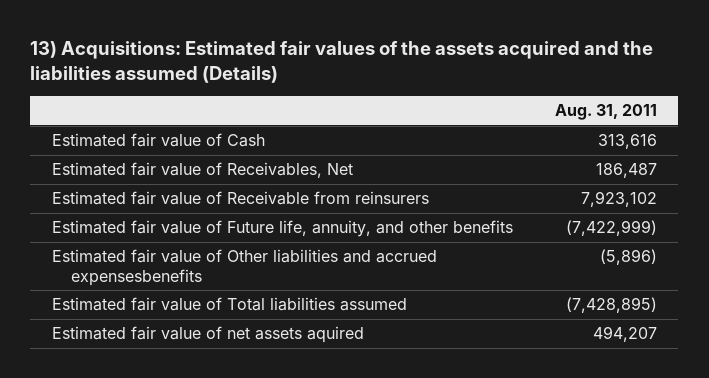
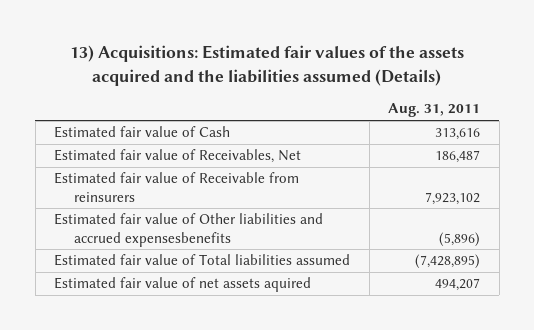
- Estimated fair value of Future life, annuity, and other benefits | (7,422,999)

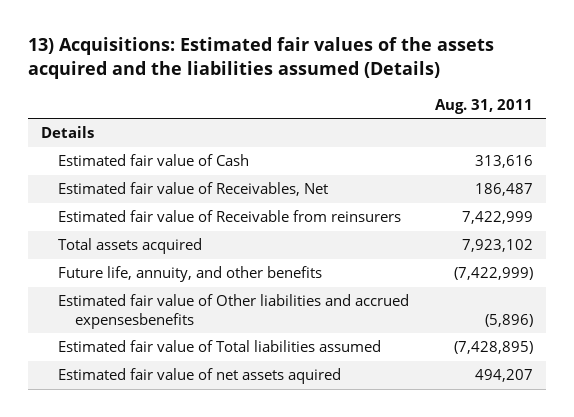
+ Details
- Estimated fair value of Receivable from reinsurers | 7,923,102
+ Estimated fair value of Receivable from reinsurers | 7,422,999
+ Total assets acquired | 7,923,102
+ Future life, annuity, and other benefits | (7,422,999)

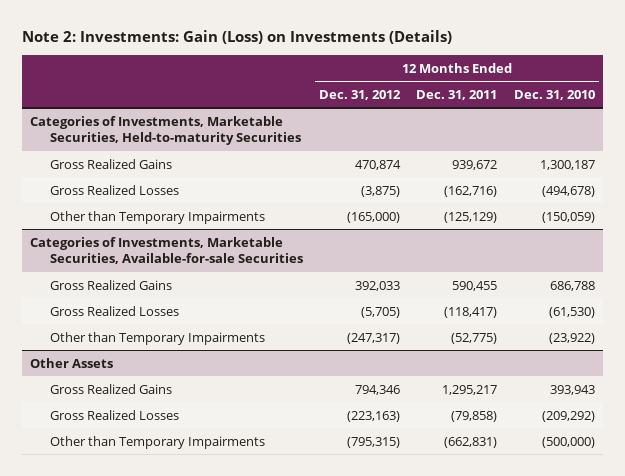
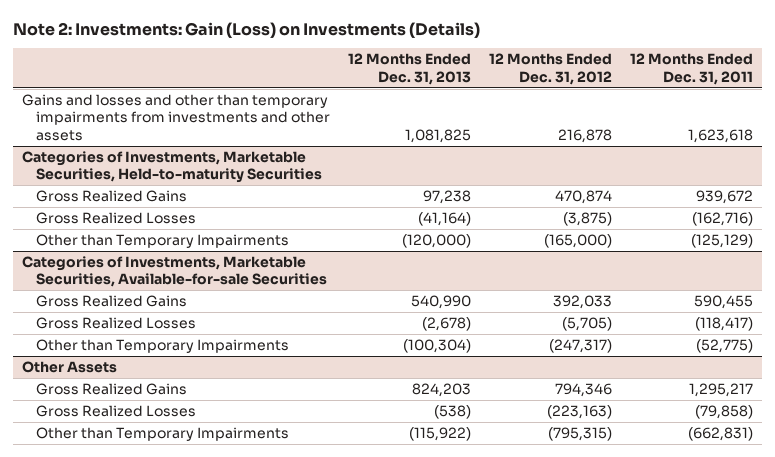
- | 12 Months Ended Dec. 31, 2012 | 12 Months Ended Dec. 31, 2011 | 12 Months Ended Dec. 31, 2010
+ | 12 Months Ended Dec. 31, 2013 | 12 Months Ended Dec. 31, 2012 | 12 Months Ended Dec. 31, 2011
+ Gains and losses and other than temporary impairments from investments and other assets | 1,081,825 | 216,878 | 1,623,618

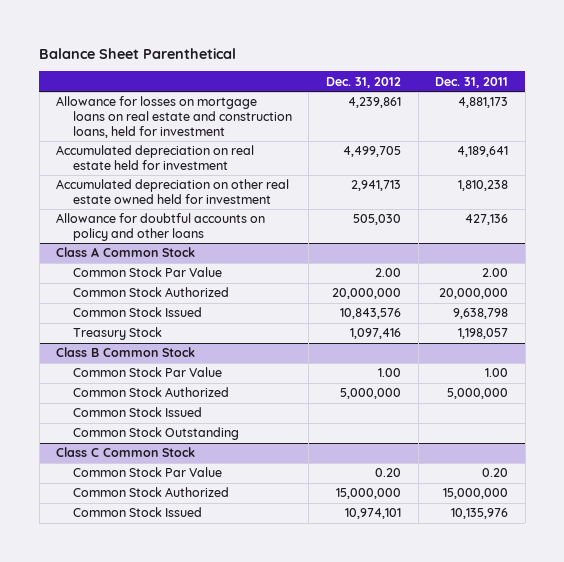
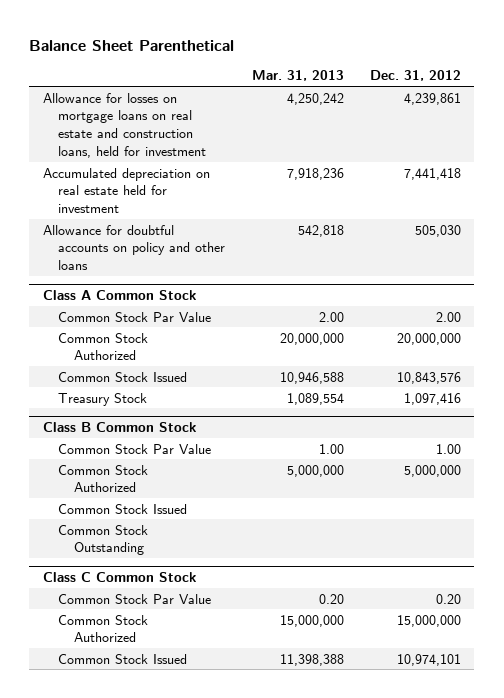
- | Dec. 31, 2012 | Dec. 31, 2011
+ | Mar. 31, 2013 | Dec. 31, 2012
- Accumulated depreciation on real estate held for investment | 4,499,705 | 4,189,641
- Accumulated depreciation on other real estate owned held for investment | 2,941,713 | 1,810,238
+ Accumulated depreciation on real estate held for investment | 7,918,236 | 7,441,418

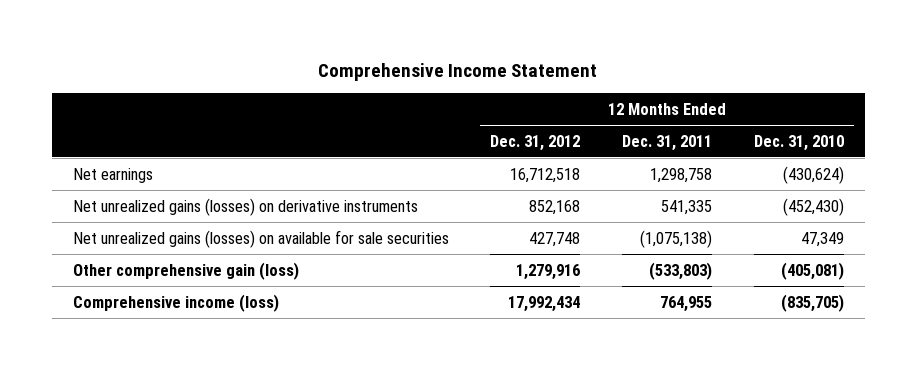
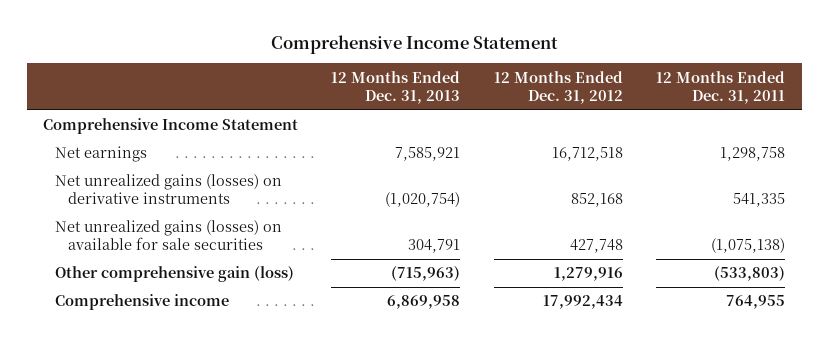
- | 12 Months Ended Dec. 31, 2012 | 12 Months Ended Dec. 31, 2011 | 12 Months Ended Dec. 31, 2010
+ | 12 Months Ended Dec. 31, 2013 | 12 Months Ended Dec. 31, 2012 | 12 Months Ended Dec. 31, 2011
+ Comprehensive Income Statement
- Comprehensive income (loss) | 17,992,434 | 764,955 | (835,705)
+ Comprehensive income | 6,869,958 | 17,992,434 | 764,955

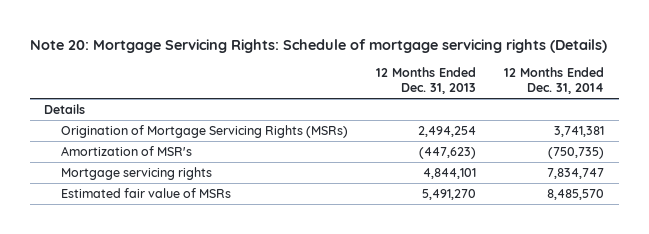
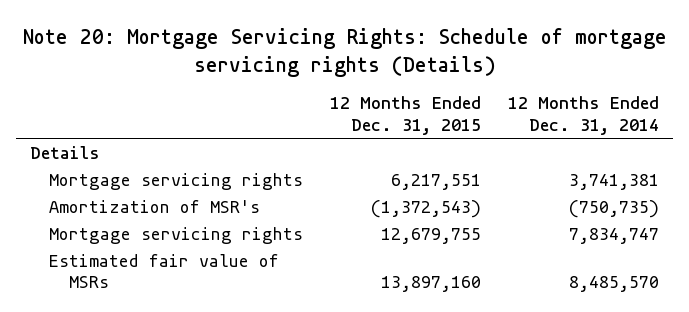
- | 12 Months Ended Dec. 31, 2013 | 12 Months Ended Dec. 31, 2014
+ | 12 Months Ended Dec. 31, 2015 | 12 Months Ended Dec. 31, 2014
- Origination of Mortgage Servicing Rights (MSRs) | 2,494,254 | 3,741,381
+ Mortgage servicing rights | 6,217,551 | 3,741,381

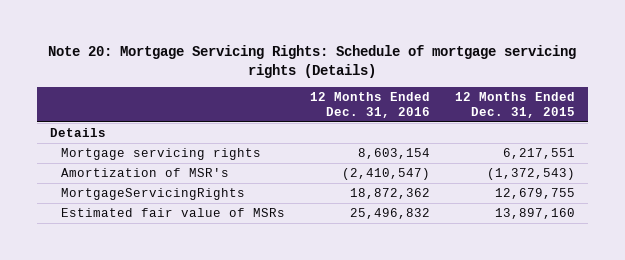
- | 12 Months Ended Dec. 31, 2015 | 12 Months Ended Dec. 31, 2014
+ | 12 Months Ended Dec. 31, 2016 | 12 Months Ended Dec. 31, 2015
- Mortgage servicing rights | 12,679,755 | 7,834,747
+ MortgageServicingRights | 18,872,362 | 12,679,755

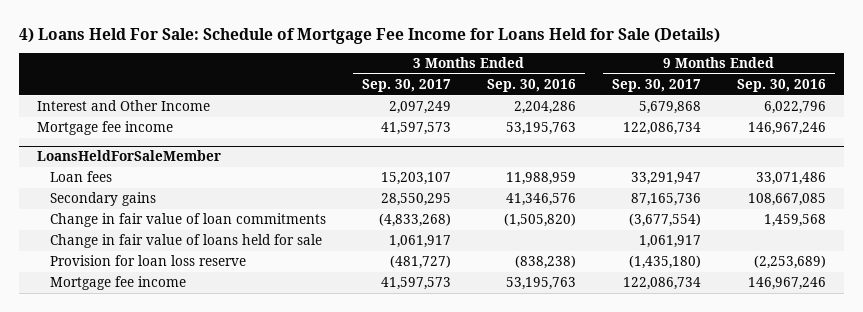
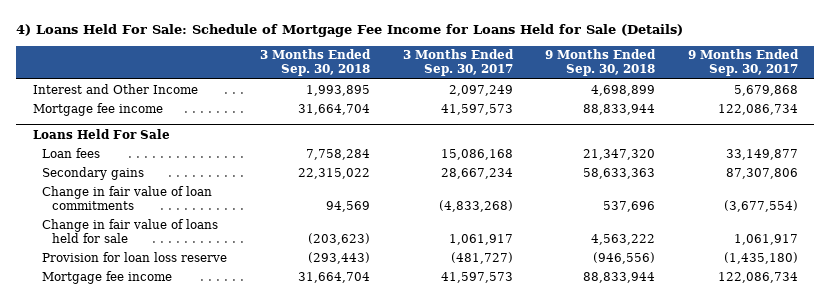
- | 3 Months Ended Sep. 30, 2017 | 3 Months Ended Sep. 30, 2016 | 9 Months Ended Sep. 30, 2017 | 9 Months Ended Sep. 30, 2016
+ | 3 Months Ended Sep. 30, 2018 | 3 Months Ended Sep. 30, 2017 | 9 Months Ended Sep. 30, 2018 | 9 Months Ended Sep. 30, 2017
- LoansHeldForSaleMember
- Loan fees | 15,203,107 | 11,988,959 | 33,291,947 | 33,071,486
- Secondary gains | 28,550,295 | 41,346,576 | 87,165,736 | 108,667,085
+ Loans Held For Sale
+ Loan fees | 7,758,284 | 15,086,168 | 21,347,320 | 33,149,877
+ Secondary gains | 22,315,022 | 28,667,234 | 58,633,363 | 87,307,806

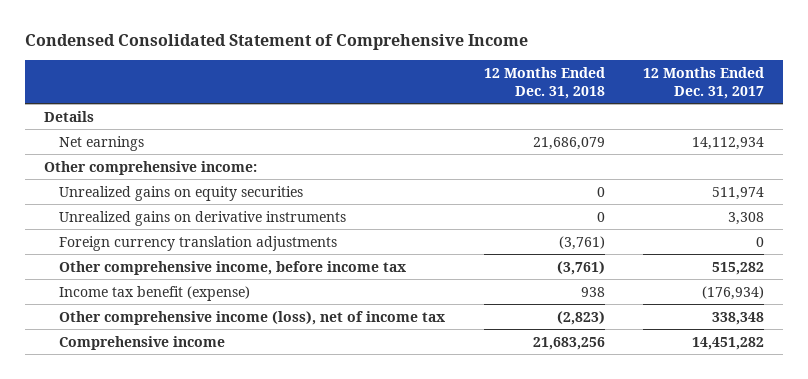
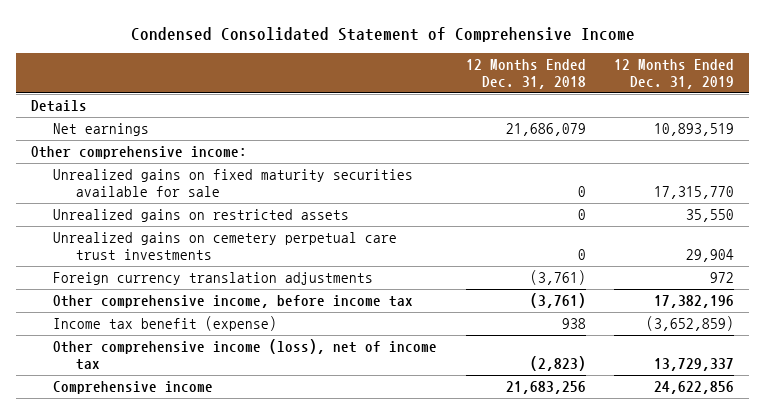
- | 12 Months Ended Dec. 31, 2018 | 12 Months Ended Dec. 31, 2017
+ | 12 Months Ended Dec. 31, 2018 | 12 Months Ended Dec. 31, 2019
- Unrealized gains on equity securities | 0 | 511,974
- Unrealized gains on derivative instruments | 0 | 3,308
+ Unrealized gains on fixed maturity securities available for sale | 0 | 17,315,770
+ Unrealized gains on restricted assets | 0 | 35,550
+ Unrealized gains on cemetery perpetual care trust investments | 0 | 29,904

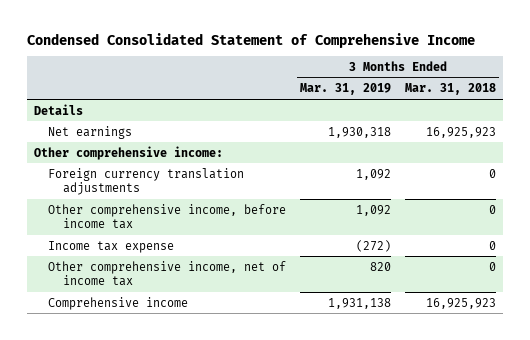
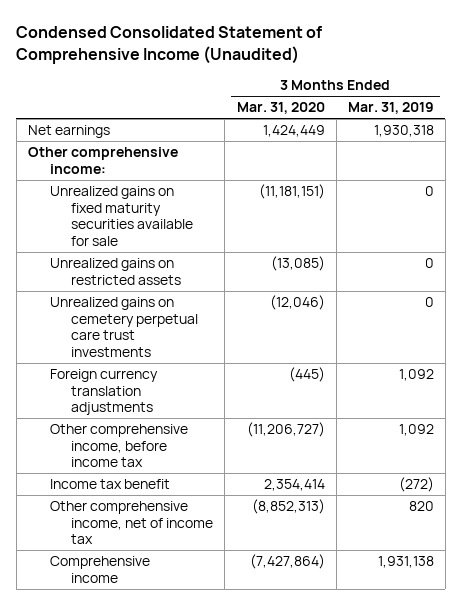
- Condensed Consolidated Statement of Comprehensive Income
+ Condensed Consolidated Statement of Comprehensive Income (Unaudited)
- | 3 Months Ended Mar. 31, 2019 | 3 Months Ended Mar. 31, 2018
+ | 3 Months Ended Mar. 31, 2020 | 3 Months Ended Mar. 31, 2019
- Details
+ Unrealized gains on fixed maturity securities available for sale | (11,181,151) | 0
+ Unrealized gains on restricted assets | (13,085) | 0
+ Unrealized gains on cemetery perpetual care trust investments | (12,046) | 0
- Income tax expense | (272) | 0
+ Income tax benefit | 2,354,414 | (272)

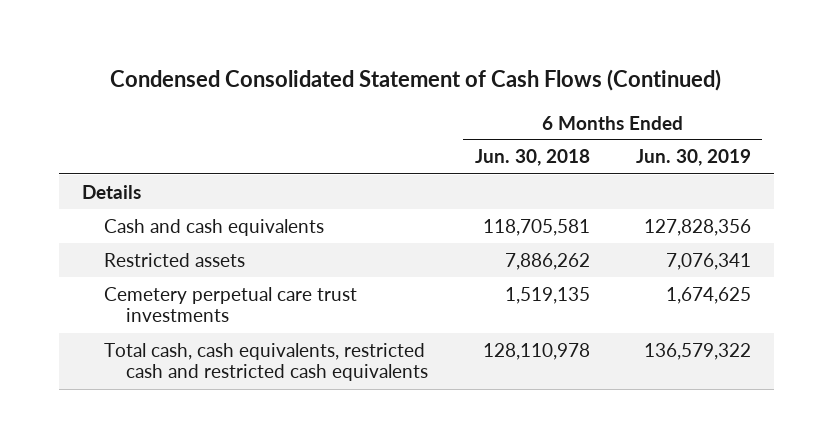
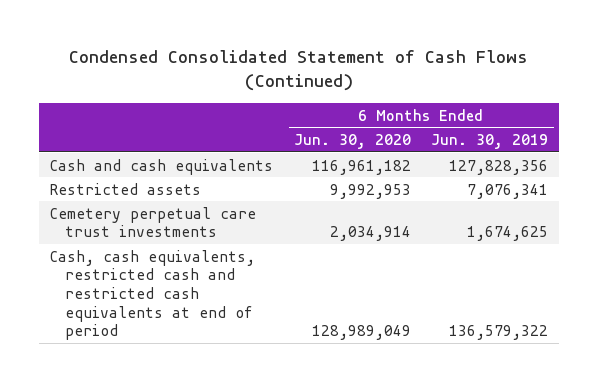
- | 6 Months Ended Jun. 30, 2018 | 6 Months Ended Jun. 30, 2019
+ | 6 Months Ended Jun. 30, 2020 | 6 Months Ended Jun. 30, 2019
- Details
- Total cash, cash equivalents, restricted cash and restricted cash equivalents | 128,110,978 | 136,579,322
+ Cash, cash equivalents, restricted cash and restricted cash equivalents at end of period | 128,989,049 | 136,579,322

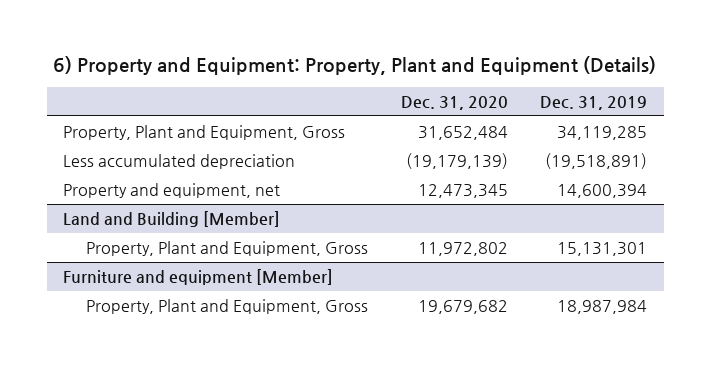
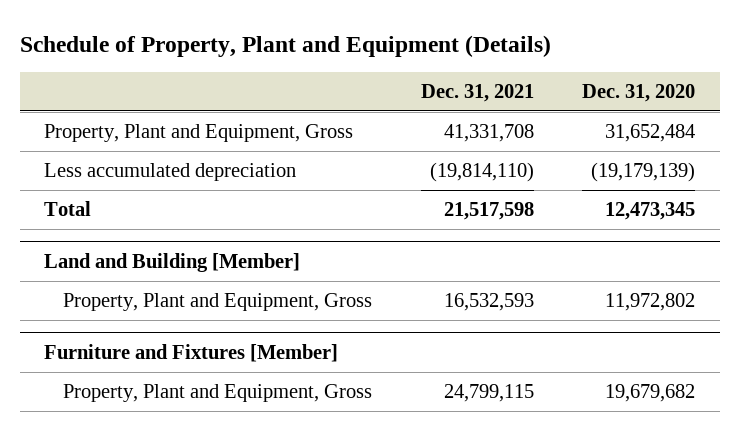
- 6) Property and Equipment: Property, Plant and Equipment (Details)
+ Schedule of Property, Plant and Equipment (Details)
- | Dec. 31, 2020 | Dec. 31, 2019
+ | Dec. 31, 2021 | Dec. 31, 2020
- Property and equipment, net | 12,473,345 | 14,600,394
+ Total | 21,517,598 | 12,473,345
- Furniture and equipment [Member]
+ Furniture and Fixtures [Member]

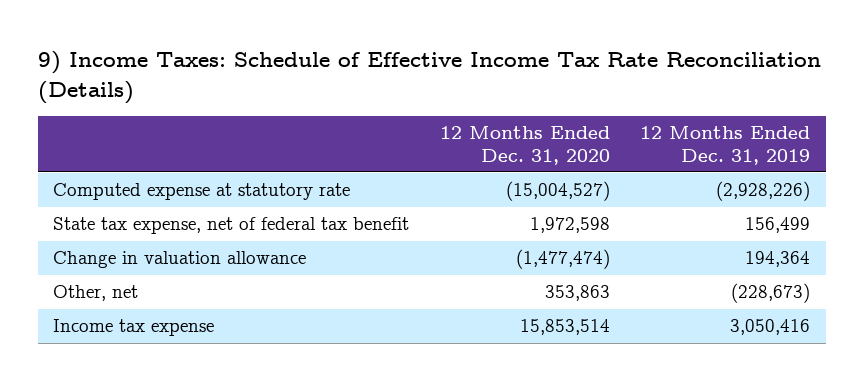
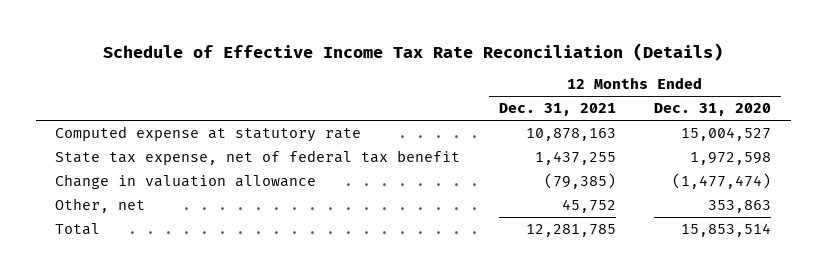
- 9) Income Taxes: Schedule of Effective Income Tax Rate Reconciliation (Details)
+ Schedule of Effective Income Tax Rate Reconciliation (Details)
- | 12 Months Ended Dec. 31, 2020 | 12 Months Ended Dec. 31, 2019
+ | 12 Months Ended Dec. 31, 2021 | 12 Months Ended Dec. 31, 2020
- Computed expense at statutory rate | (15,004,527) | (2,928,226)
+ Computed expense at statutory rate | 10,878,163 | 15,004,527
- Income tax expense | 15,853,514 | 3,050,416
+ Total | 12,281,785 | 15,853,514

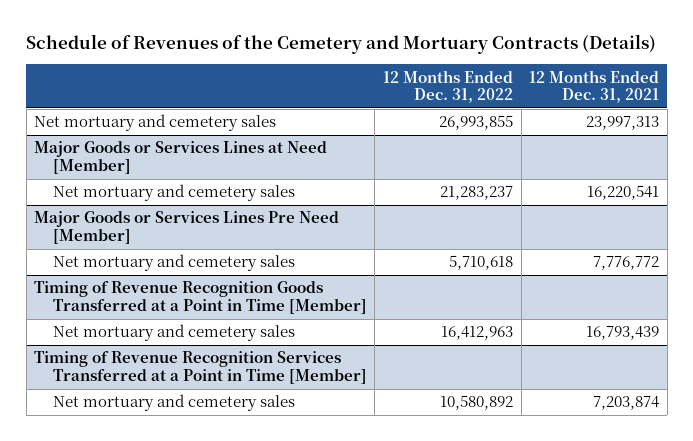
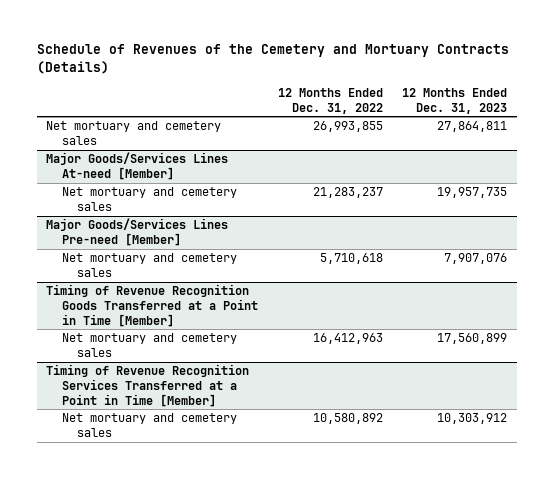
- | 12 Months Ended Dec. 31, 2022 | 12 Months Ended Dec. 31, 2021
+ | 12 Months Ended Dec. 31, 2022 | 12 Months Ended Dec. 31, 2023
- Major Goods or Services Lines at Need [Member]
+ Major Goods/Services Lines At-need [Member]
- Major Goods or Services Lines Pre Need [Member]
+ Major Goods/Services Lines Pre-need [Member]

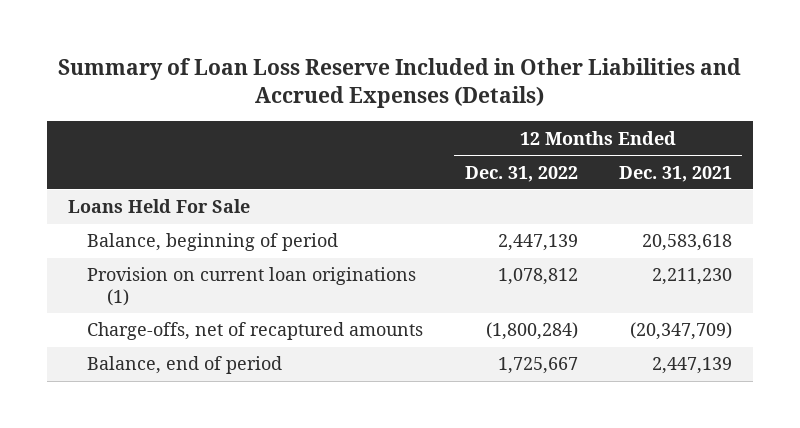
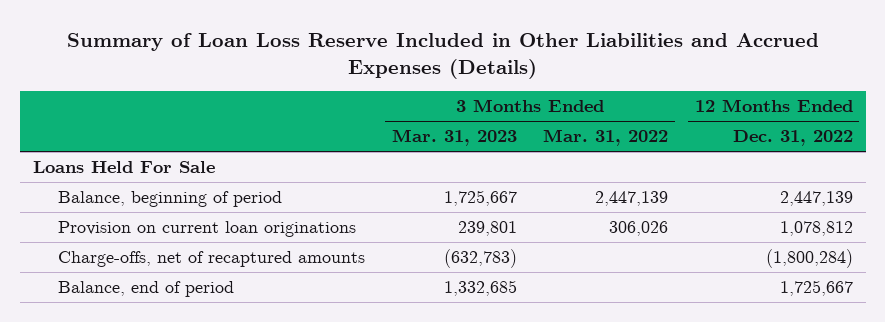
- | 12 Months Ended Dec. 31, 2022 | 12 Months Ended Dec. 31, 2021
+ | 3 Months Ended Mar. 31, 2023 | 3 Months Ended Mar. 31, 2022 | 12 Months Ended Dec. 31, 2022
- Provision on current loan originations (1) | 1,078,812 | 2,211,230
+ Provision on current loan originations | 239,801 | 306,026 | 1,078,812

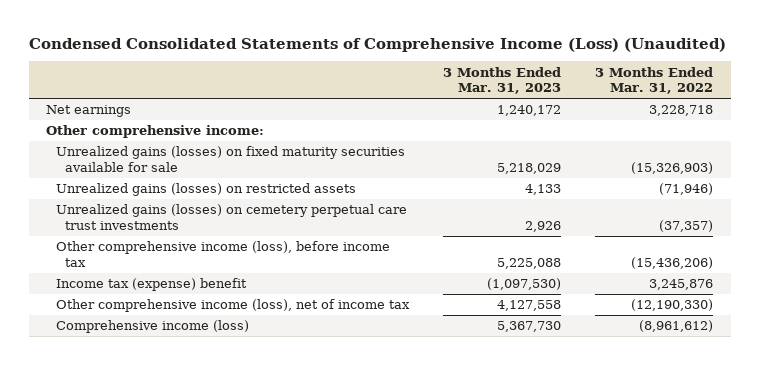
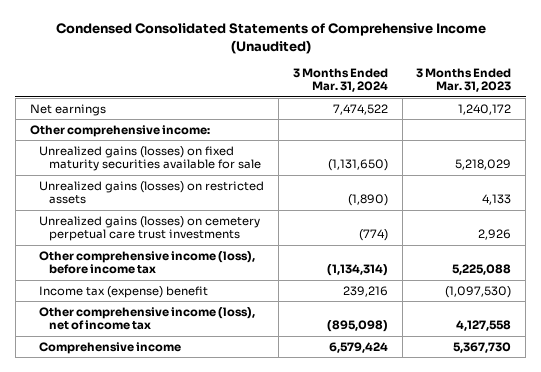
- Condensed Consolidated Statements of Comprehensive Income (Loss) (Unaudited)
+ Condensed Consolidated Statements of Comprehensive Income (Unaudited)
- | 3 Months Ended Mar. 31, 2023 | 3 Months Ended Mar. 31, 2022
+ | 3 Months Ended Mar. 31, 2024 | 3 Months Ended Mar. 31, 2023
- Comprehensive income (loss) | 5,367,730 | (8,961,612)
+ Comprehensive income | 6,579,424 | 5,367,730

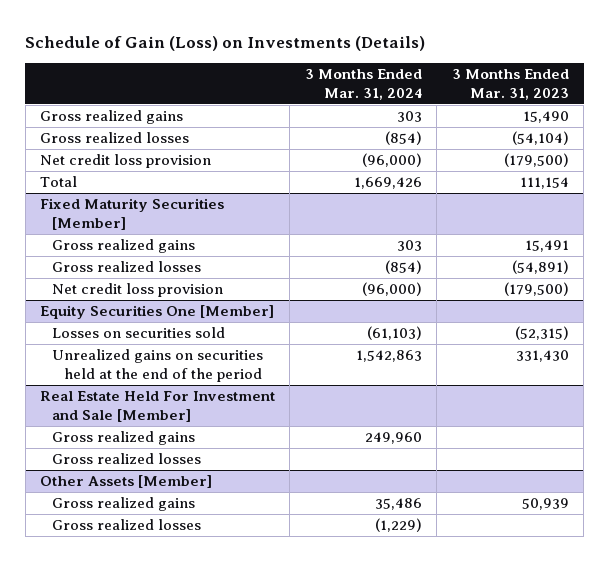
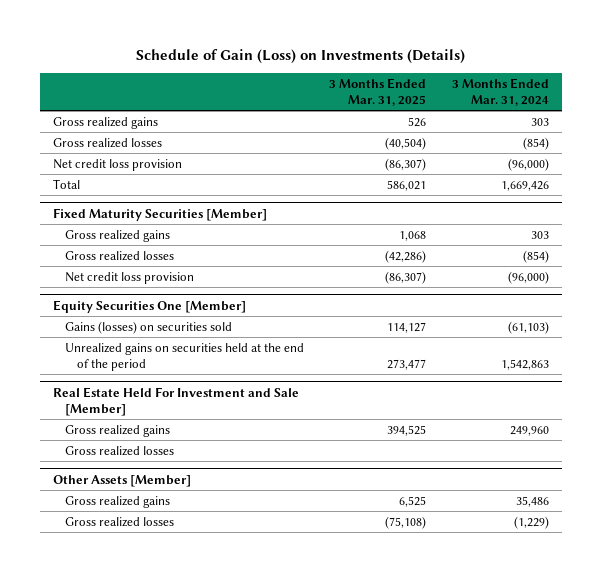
- | 3 Months Ended Mar. 31, 2024 | 3 Months Ended Mar. 31, 2023
+ | 3 Months Ended Mar. 31, 2025 | 3 Months Ended Mar. 31, 2024
@ Equity Securities One [Member]
- Losses on securities sold | (61,103) | (52,315)
+ Gains (losses) on securities sold | 114,127 | (61,103)

